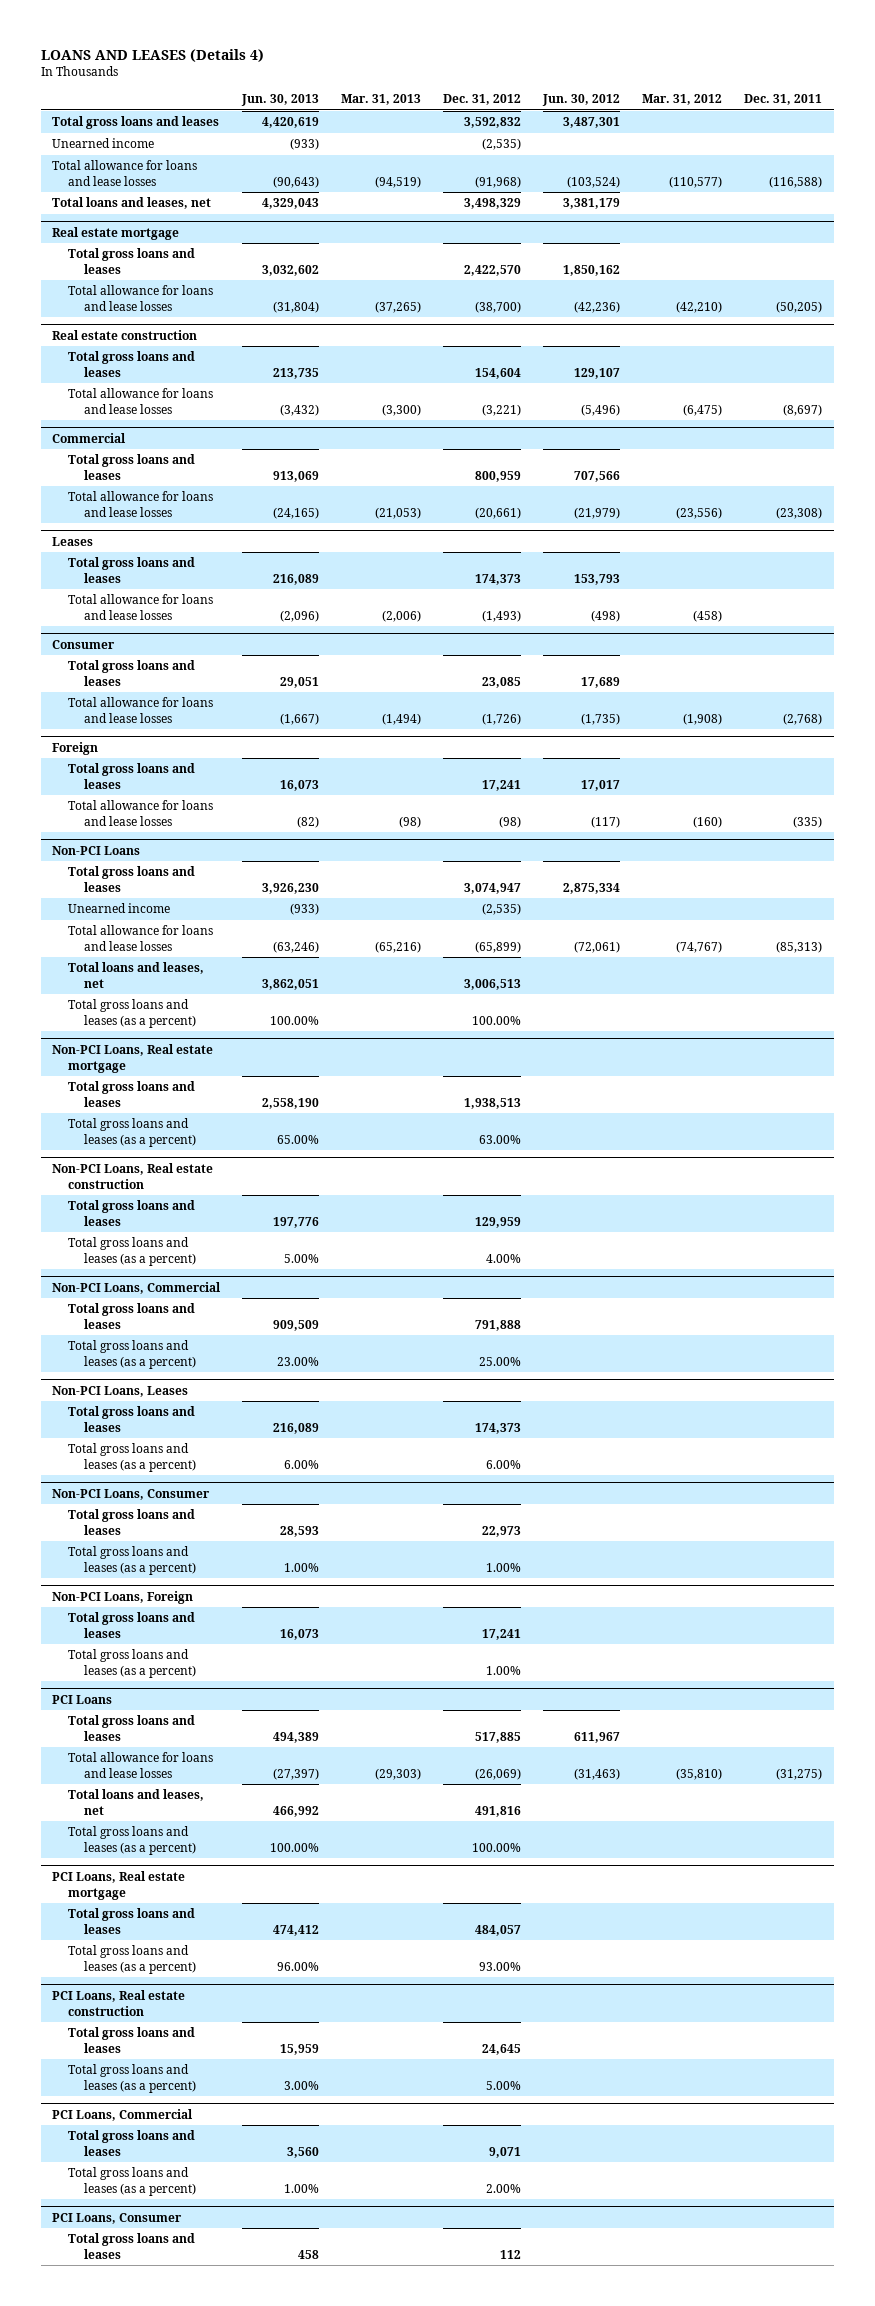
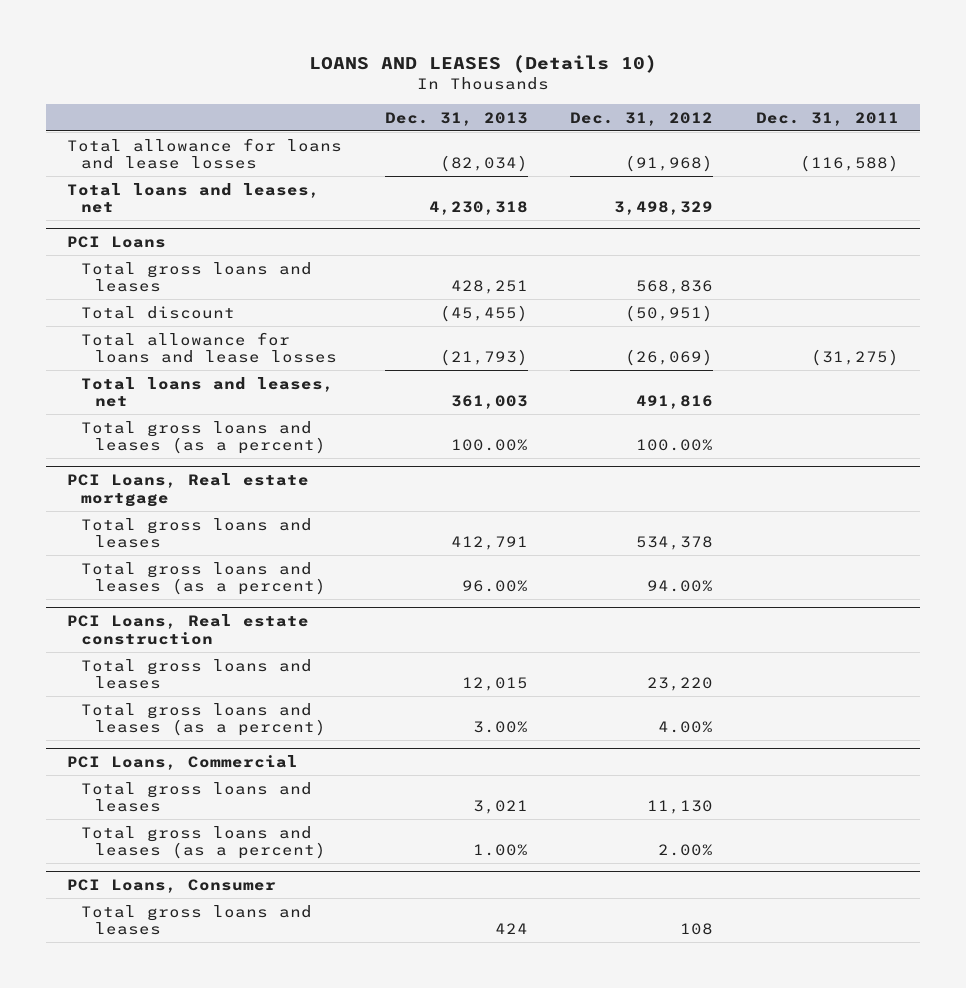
- LOANS AND LEASES (Details 4)
+ LOANS AND LEASES (Details 10)
- | Jun. 30, 2013 | Mar. 31, 2013 | Dec. 31, 2012 | Jun. 30, 2012 | Mar. 31, 2012 | Dec. 31, 2011
+ | Dec. 31, 2013 | Dec. 31, 2012 | Dec. 31, 2011
- Total gross loans and leases | 4,420,619 | | 3,592,832 | 3,487,301 | |
- Unearned income | (933) | | (2,535) | | |
- Real estate mortgage
- Total gross loans and leases | 3,032,602 | | 2,422,570 | 1,850,162 | |
- Total allowance for loans and lease losses | (31,804) | (37,265) | (38,700) | (42,236) | (42,210) | (50,205)
- Real estate construction
- Total gross loans and leases | 213,735 | | 154,604 | 129,107 | |
- Total allowance for loans and lease losses | (3,432) | (3,300) | (3,221) | (5,496) | (6,475) | (8,697)
- Commercial
- Total gross loans and leases | 913,069 | | 800,959 | 707,566 | |
- Total allowance for loans and lease losses | (24,165) | (21,053) | (20,661) | (21,979) | (23,556) | (23,308)
- Leases
- Total gross loans and leases | 216,089 | | 174,373 | 153,793 | |
- Total allowance for loans and lease losses | (2,096) | (2,006) | (1,493) | (498) | (458) |
- Consumer
- Total gross loans and leases | 29,051 | | 23,085 | 17,689 | |
- Total allowance for loans and lease losses | (1,667) | (1,494) | (1,726) | (1,735) | (1,908) | (2,768)
- Foreign
- Total gross loans and leases | 16,073 | | 17,241 | 17,017 | |
- Total allowance for loans and lease losses | (82) | (98) | (98) | (117) | (160) | (335)
- Non-PCI Loans
- Total gross loans and leases | 3,926,230 | | 3,074,947 | 2,875,334 | |
- Unearned income | (933) | | (2,535) | | |
- Total allowance for loans and lease losses | (63,246) | (65,216) | (65,899) | (72,061) | (74,767) | (85,313)
- Total loans and leases, net | 3,862,051 | | 3,006,513 | | |
- Total gross loans and leases (as a percent) | 100.00% | | 100.00% | | |
- Non-PCI Loans, Real estate mortgage
- Total gross loans and leases | 2,558,190 | | 1,938,513 | | |
- Total gross loans and leases (as a percent) | 65.00% | | 63.00% | | |
- Non-PCI Loans, Real estate construction
- Total gross loans and leases | 197,776 | | 129,959 | | |
- Total gross loans and leases (as a percent) | 5.00% | | 4.00% | | |
- Non-PCI Loans, Commercial
- Total gross loans and leases | 909,509 | | 791,888 | | |
- Total gross loans and leases (as a percent) | 23.00% | | 25.00% | | |
- Non-PCI Loans, Leases
- Total gross loans and leases | 216,089 | | 174,373 | | |
- Total gross loans and leases (as a percent) | 6.00% | | 6.00% | | |
- Non-PCI Loans, Consumer
- Total gross loans and leases | 28,593 | | 22,973 | | |
- Total gross loans and leases (as a percent) | 1.00% | | 1.00% | | |
- Non-PCI Loans, Foreign
- Total gross loans and leases | 16,073 | | 17,241 | | |
- Total gross loans and leases (as a percent) | | | 1.00% | | |
@ PCI Loans
- Total gross loans and leases | 494,389 | | 517,885 | 611,967 | |
+ Total gross loans and leases | 428,251 | 568,836 |
+ Total discount | (45,455) | (50,951) |
@ PCI Loans, Real estate mortgage
- Total gross loans and leases | 474,412 | | 484,057 | | |
- Total gross loans and leases (as a percent) | 96.00% | | 93.00% | | |
+ Total gross loans and leases | 412,791 | 534,378 |
+ Total gross loans and leases (as a percent) | 96.00% | 94.00% |
@ PCI Loans, Real estate construction
- Total gross loans and leases | 15,959 | | 24,645 | | |
- Total gross loans and leases (as a percent) | 3.00% | | 5.00% | | |
+ Total gross loans and leases | 12,015 | 23,220 |
+ Total gross loans and leases (as a percent) | 3.00% | 4.00% |
@ PCI Loans, Commercial
- Total gross loans and leases | 3,560 | | 9,071 | | |
+ Total gross loans and leases | 3,021 | 11,130 |
@ PCI Loans, Consumer
- Total gross loans and leases | 458 | | 112 | | |
+ Total gross loans and leases | 424 | 108 |

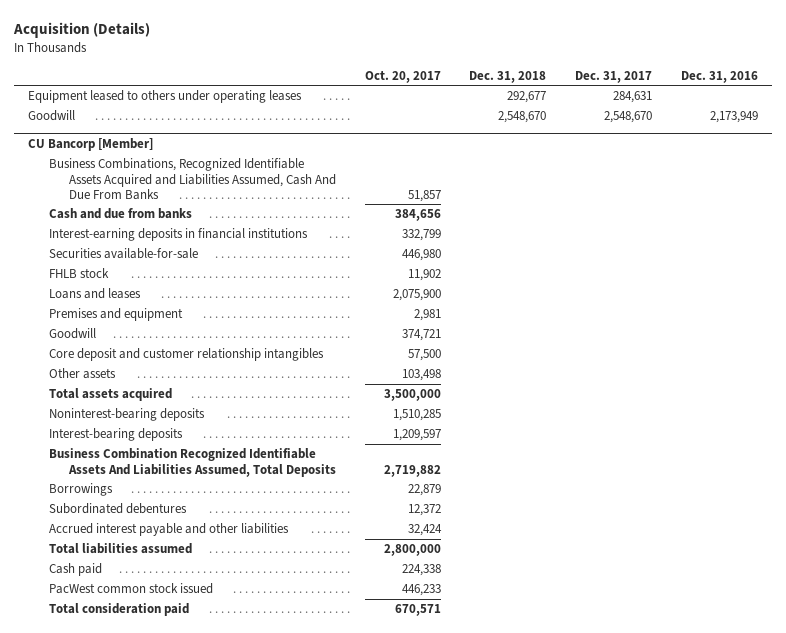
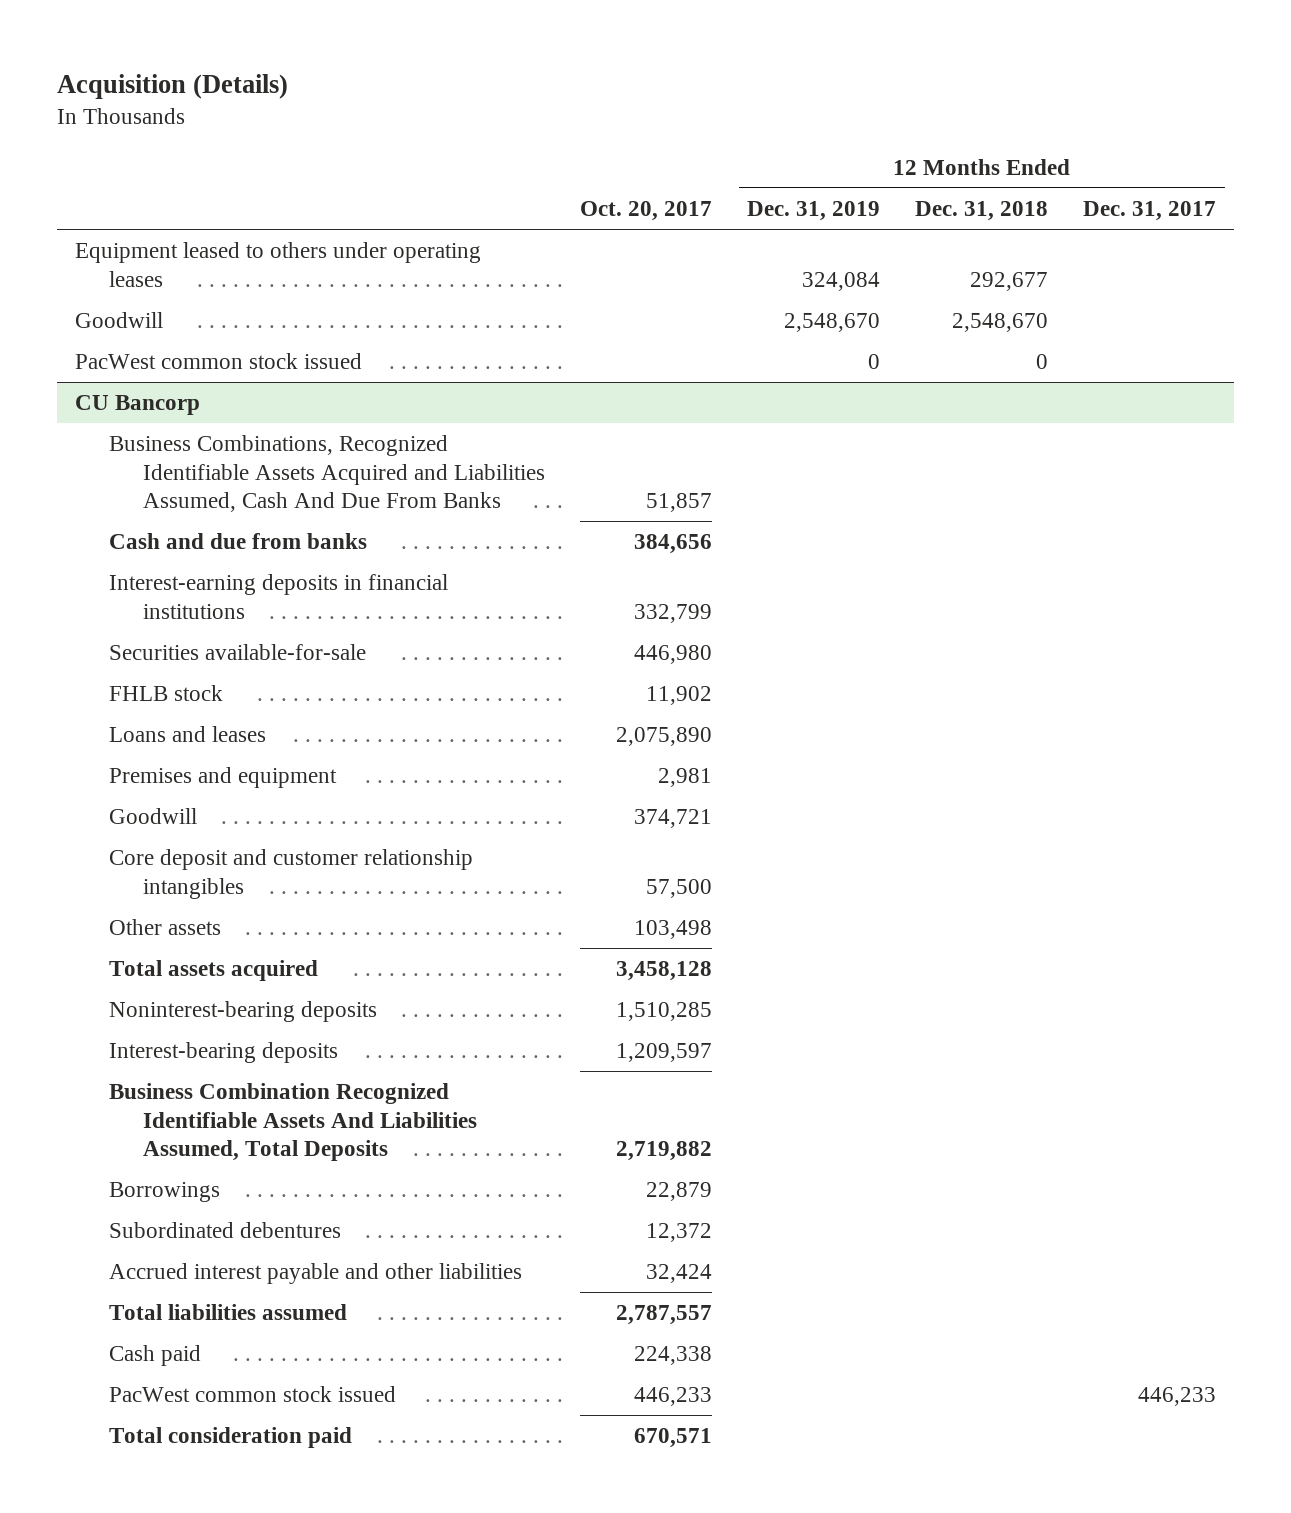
- | Oct. 20, 2017 | Dec. 31, 2018 | Dec. 31, 2017 | Dec. 31, 2016
+ | Oct. 20, 2017 | 12 Months Ended Dec. 31, 2019 | 12 Months Ended Dec. 31, 2018 | 12 Months Ended Dec. 31, 2017
- CU Bancorp [Member]
+ PacWest common stock issued | | 0 | 0 |
+ CU Bancorp
- Loans and leases | 2,075,900 | | |
+ Loans and leases | 2,075,890 | | |
- Total assets acquired | 3,500,000 | | |
+ Total assets acquired | 3,458,128 | | |
- Total liabilities assumed | 2,800,000 | | |
+ Total liabilities assumed | 2,787,557 | | |

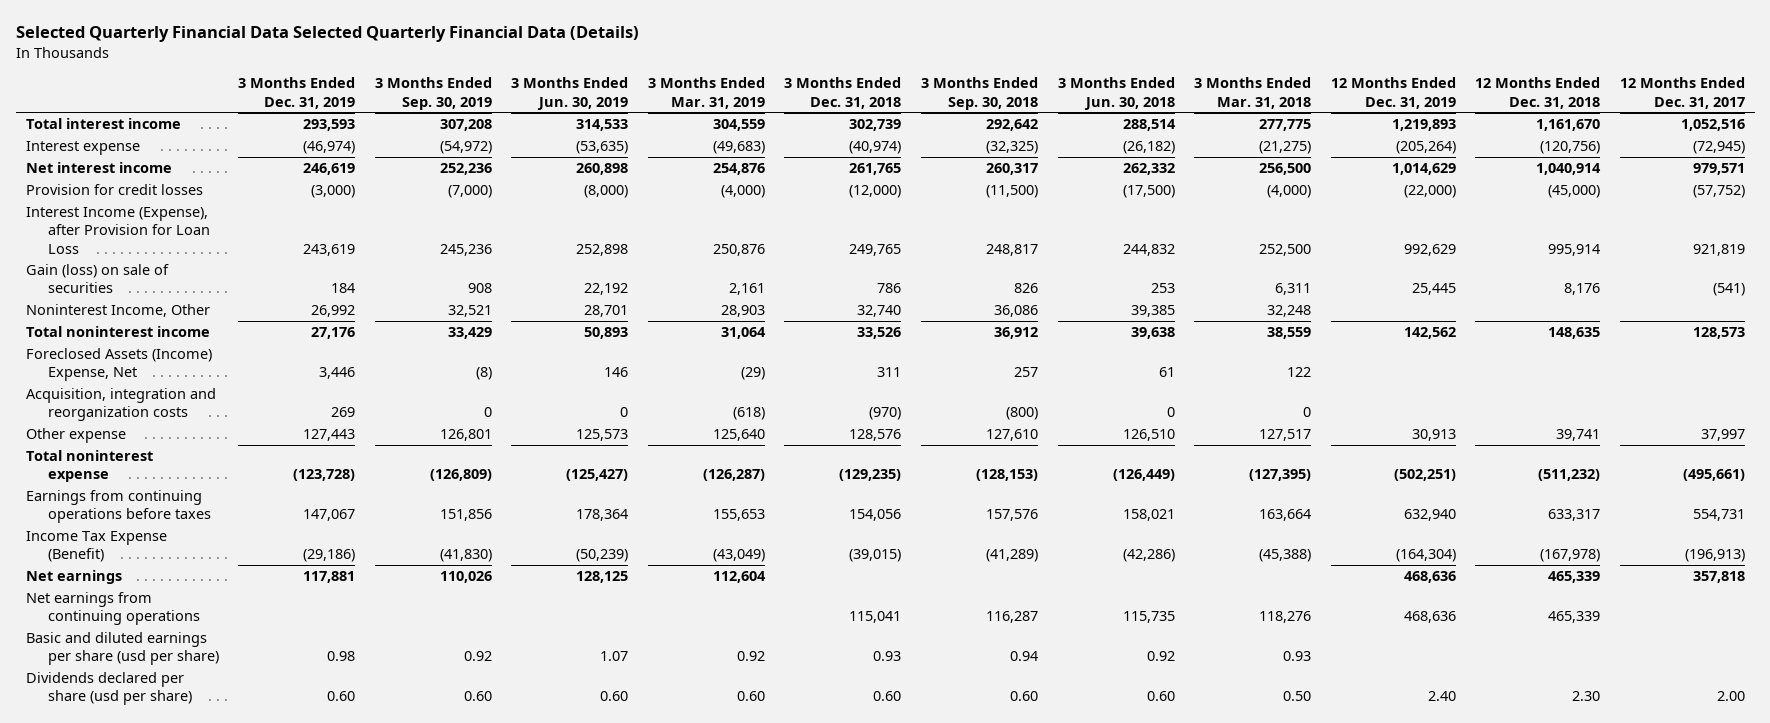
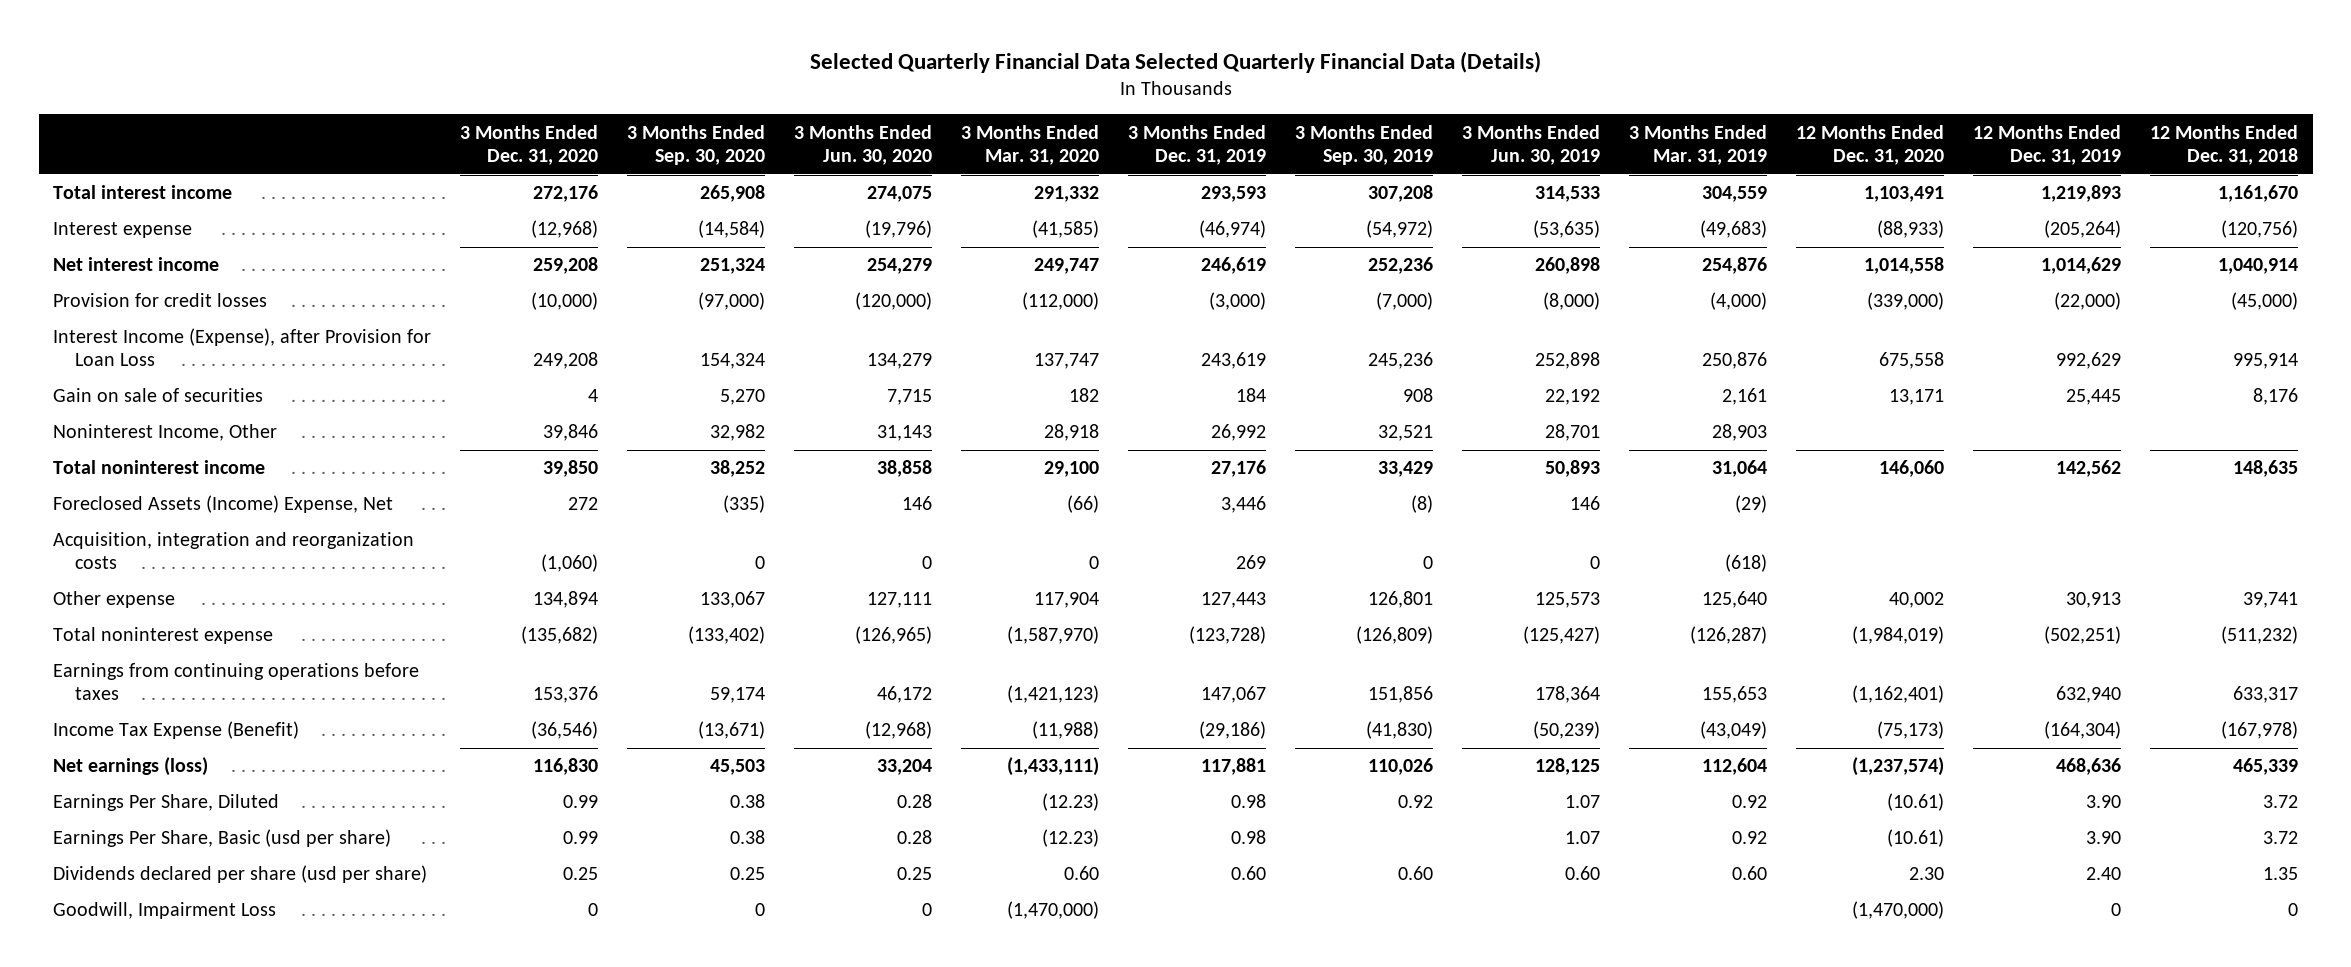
- | 3 Months Ended Dec. 31, 2019 | 3 Months Ended Sep. 30, 2019 | 3 Months Ended Jun. 30, 2019 | 3 Months Ended Mar. 31, 2019 | 3 Months Ended Dec. 31, 2018 | 3 Months Ended Sep. 30, 2018 | 3 Months Ended Jun. 30, 2018 | 3 Months Ended Mar. 31, 2018 | 12 Months Ended Dec. 31, 2019 | 12 Months Ended Dec. 31, 2018 | 12 Months Ended Dec. 31, 2017
+ | 3 Months Ended Dec. 31, 2020 | 3 Months Ended Sep. 30, 2020 | 3 Months Ended Jun. 30, 2020 | 3 Months Ended Mar. 31, 2020 | 3 Months Ended Dec. 31, 2019 | 3 Months Ended Sep. 30, 2019 | 3 Months Ended Jun. 30, 2019 | 3 Months Ended Mar. 31, 2019 | 12 Months Ended Dec. 31, 2020 | 12 Months Ended Dec. 31, 2019 | 12 Months Ended Dec. 31, 2018
- Gain (loss) on sale of securities | 184 | 908 | 22,192 | 2,161 | 786 | 826 | 253 | 6,311 | 25,445 | 8,176 | (541)
+ Gain on sale of securities | 4 | 5,270 | 7,715 | 182 | 184 | 908 | 22,192 | 2,161 | 13,171 | 25,445 | 8,176
- Net earnings | 117,881 | 110,026 | 128,125 | 112,604 | | | | | 468,636 | 465,339 | 357,818
- Net earnings from continuing operations | | | | | 115,041 | 116,287 | 115,735 | 118,276 | 468,636 | 465,339 |
- Basic and diluted earnings per share (usd per share) | 0.98 | 0.92 | 1.07 | 0.92 | 0.93 | 0.94 | 0.92 | 0.93 | | |
- Dividends declared per share (usd per share) | 0.60 | 0.60 | 0.60 | 0.60 | 0.60 | 0.60 | 0.60 | 0.50 | 2.40 | 2.30 | 2.00
+ Net earnings (loss) | 116,830 | 45,503 | 33,204 | (1,433,111) | 117,881 | 110,026 | 128,125 | 112,604 | (1,237,574) | 468,636 | 465,339
+ Earnings Per Share, Diluted | 0.99 | 0.38 | 0.28 | (12.23) | 0.98 | 0.92 | 1.07 | 0.92 | (10.61) | 3.90 | 3.72
+ Earnings Per Share, Basic (usd per share) | 0.99 | 0.38 | 0.28 | (12.23) | 0.98 | | 1.07 | 0.92 | (10.61) | 3.90 | 3.72
+ Dividends declared per share (usd per share) | 0.25 | 0.25 | 0.25 | 0.60 | 0.60 | 0.60 | 0.60 | 0.60 | 2.30 | 2.40 | 1.35
+ Goodwill, Impairment Loss | 0 | 0 | 0 | (1,470,000) | | | | | (1,470,000) | 0 | 0

